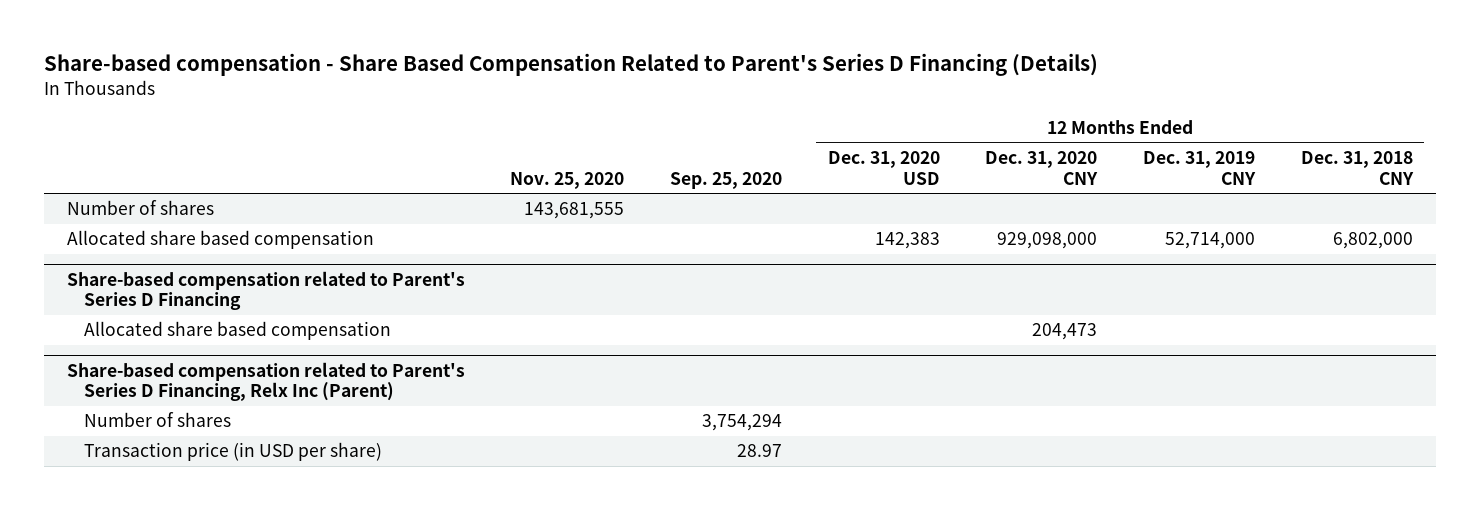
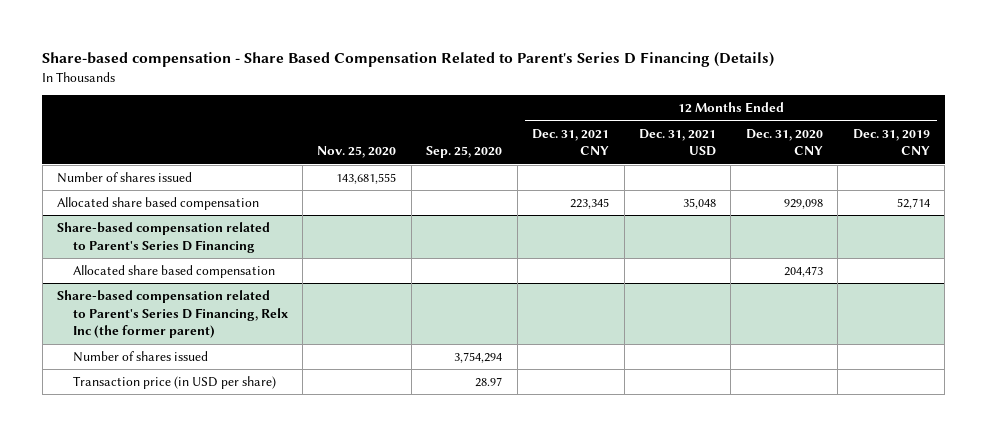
- | Nov. 25, 2020 | Sep. 25, 2020 | 12 Months Ended Dec. 31, 2020 USD | 12 Months Ended Dec. 31, 2020 CNY | 12 Months Ended Dec. 31, 2019 CNY | 12 Months Ended Dec. 31, 2018 CNY
+ | Nov. 25, 2020 | Sep. 25, 2020 | 12 Months Ended Dec. 31, 2021 CNY | 12 Months Ended Dec. 31, 2021 USD | 12 Months Ended Dec. 31, 2020 CNY | 12 Months Ended Dec. 31, 2019 CNY
- Number of shares | 143,681,555 | | | | |
- Allocated share based compensation | | | 142,383 | 929,098,000 | 52,714,000 | 6,802,000
+ Number of shares issued | 143,681,555 | | | | |
+ Allocated share based compensation | | | 223,345 | 35,048 | 929,098 | 52,714
- Share-based compensation related to Parent's Series D Financing, Relx Inc (Parent)
- Number of shares | | 3,754,294 | | | |
+ Share-based compensation related to Parent's Series D Financing, Relx Inc (the former parent)
+ Number of shares issued | | 3,754,294 | | | |

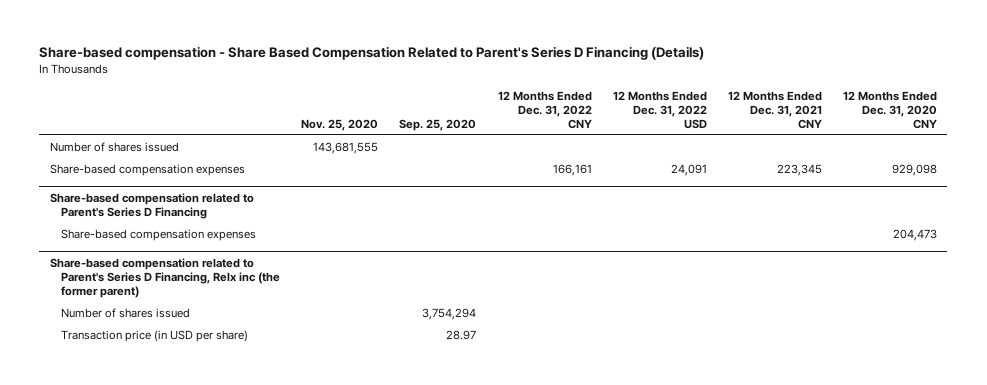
- | Nov. 25, 2020 | Sep. 25, 2020 | 12 Months Ended Dec. 31, 2021 CNY | 12 Months Ended Dec. 31, 2021 USD | 12 Months Ended Dec. 31, 2020 CNY | 12 Months Ended Dec. 31, 2019 CNY
+ | Nov. 25, 2020 | Sep. 25, 2020 | 12 Months Ended Dec. 31, 2022 CNY | 12 Months Ended Dec. 31, 2022 USD | 12 Months Ended Dec. 31, 2021 CNY | 12 Months Ended Dec. 31, 2020 CNY
- Allocated share based compensation | | | 223,345 | 35,048 | 929,098 | 52,714
+ Share-based compensation expenses | | | 166,161 | 24,091 | 223,345 | 929,098
@ Share-based compensation related to Parent's Series D Financing
- Allocated share based compensation | | | | | 204,473 |
- Share-based compensation related to Parent's Series D Financing, Relx Inc (the former parent)
@ Share-based compensation related to Parent's Series D Financing
+ Share-based compensation expenses | | | | | | 204,473
+ Share-based compensation related to Parent's Series D Financing, Relx inc (the former parent)

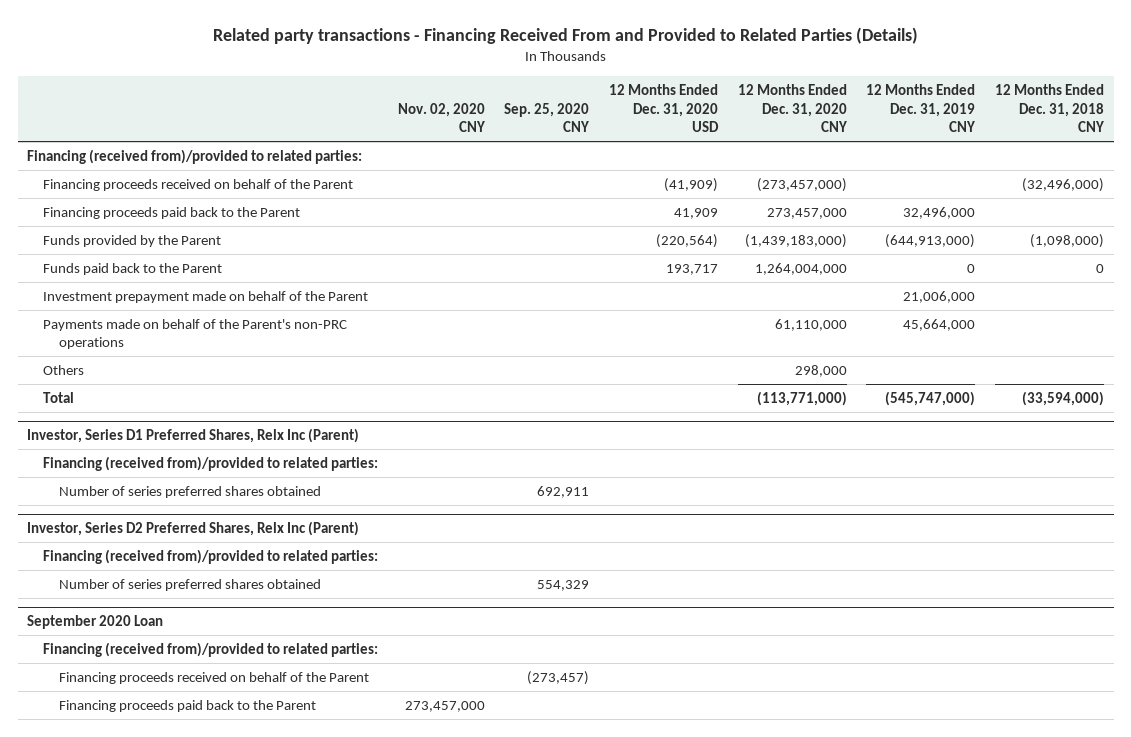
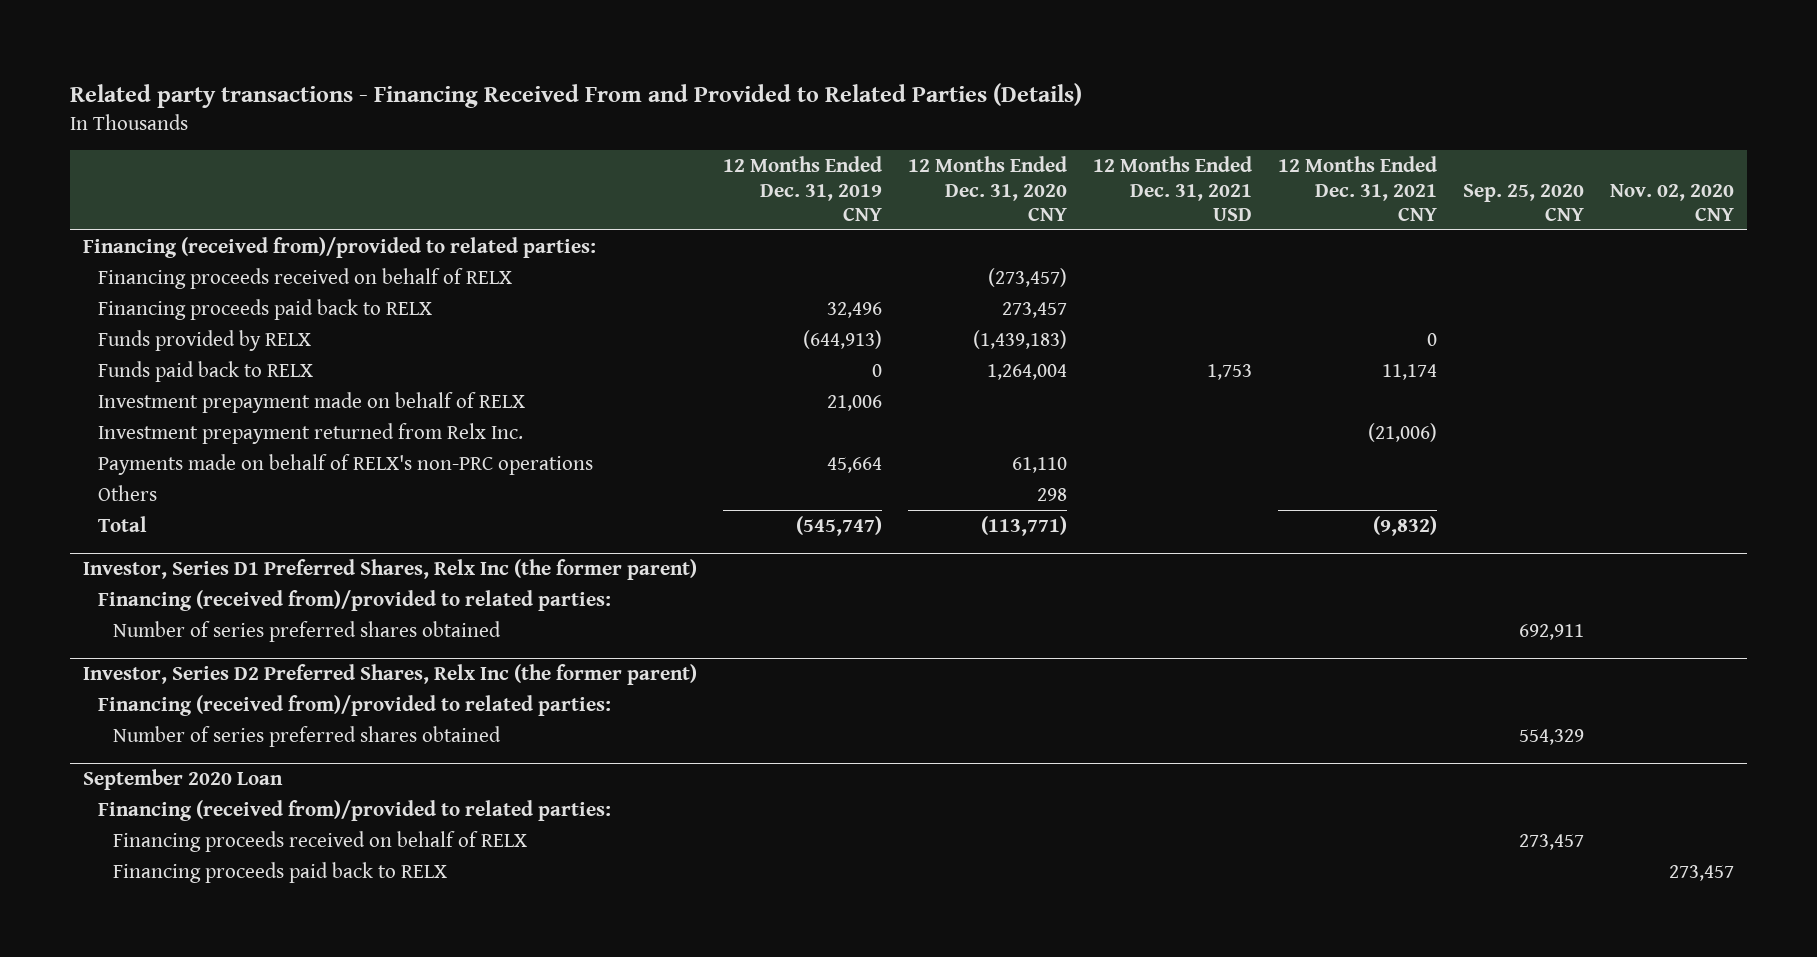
- | Nov. 02, 2020 CNY | Sep. 25, 2020 CNY | 12 Months Ended Dec. 31, 2020 USD | 12 Months Ended Dec. 31, 2020 CNY | 12 Months Ended Dec. 31, 2019 CNY | 12 Months Ended Dec. 31, 2018 CNY
+ | 12 Months Ended Dec. 31, 2019 CNY | 12 Months Ended Dec. 31, 2020 CNY | 12 Months Ended Dec. 31, 2021 USD | 12 Months Ended Dec. 31, 2021 CNY | Sep. 25, 2020 CNY | Nov. 02, 2020 CNY
- Financing proceeds received on behalf of the Parent | | | (41,909) | (273,457,000) | | (32,496,000)
- Financing proceeds paid back to the Parent | | | 41,909 | 273,457,000 | 32,496,000 |
- Funds provided by the Parent | | | (220,564) | (1,439,183,000) | (644,913,000) | (1,098,000)
- Funds paid back to the Parent | | | 193,717 | 1,264,004,000 | 0 | 0
- Investment prepayment made on behalf of the Parent | | | | | 21,006,000 |
- Payments made on behalf of the Parent's non-PRC operations | | | | 61,110,000 | 45,664,000 |
- Others | | | | 298,000 | |
- Total | | | | (113,771,000) | (545,747,000) | (33,594,000)
- Investor, Series D1 Preferred Shares, Relx Inc (Parent)
+ Financing proceeds received on behalf of RELX | | (273,457) | | | |
+ Financing proceeds paid back to RELX | 32,496 | 273,457 | | | |
+ Funds provided by RELX | (644,913) | (1,439,183) | | 0 | |
+ Funds paid back to RELX | 0 | 1,264,004 | 1,753 | 11,174 | |
+ Investment prepayment made on behalf of RELX | 21,006 | | | | |
+ Investment prepayment returned from Relx Inc. | | | | (21,006) | |
+ Payments made on behalf of RELX's non-PRC operations | 45,664 | 61,110 | | | |
+ Others | | 298 | | | |
+ Total | (545,747) | (113,771) | | (9,832) | |
+ Investor, Series D1 Preferred Shares, Relx Inc (the former parent)
- Investor, Series D2 Preferred Shares, Relx Inc (Parent)
+ Investor, Series D2 Preferred Shares, Relx Inc (the former parent)
@ September 2020 Loan
- Financing proceeds received on behalf of the Parent | | (273,457) | | | |
- Financing proceeds paid back to the Parent | 273,457,000 | | | | |
+ Financing proceeds received on behalf of RELX | | | | | 273,457 |
+ Financing proceeds paid back to RELX | | | | | | 273,457

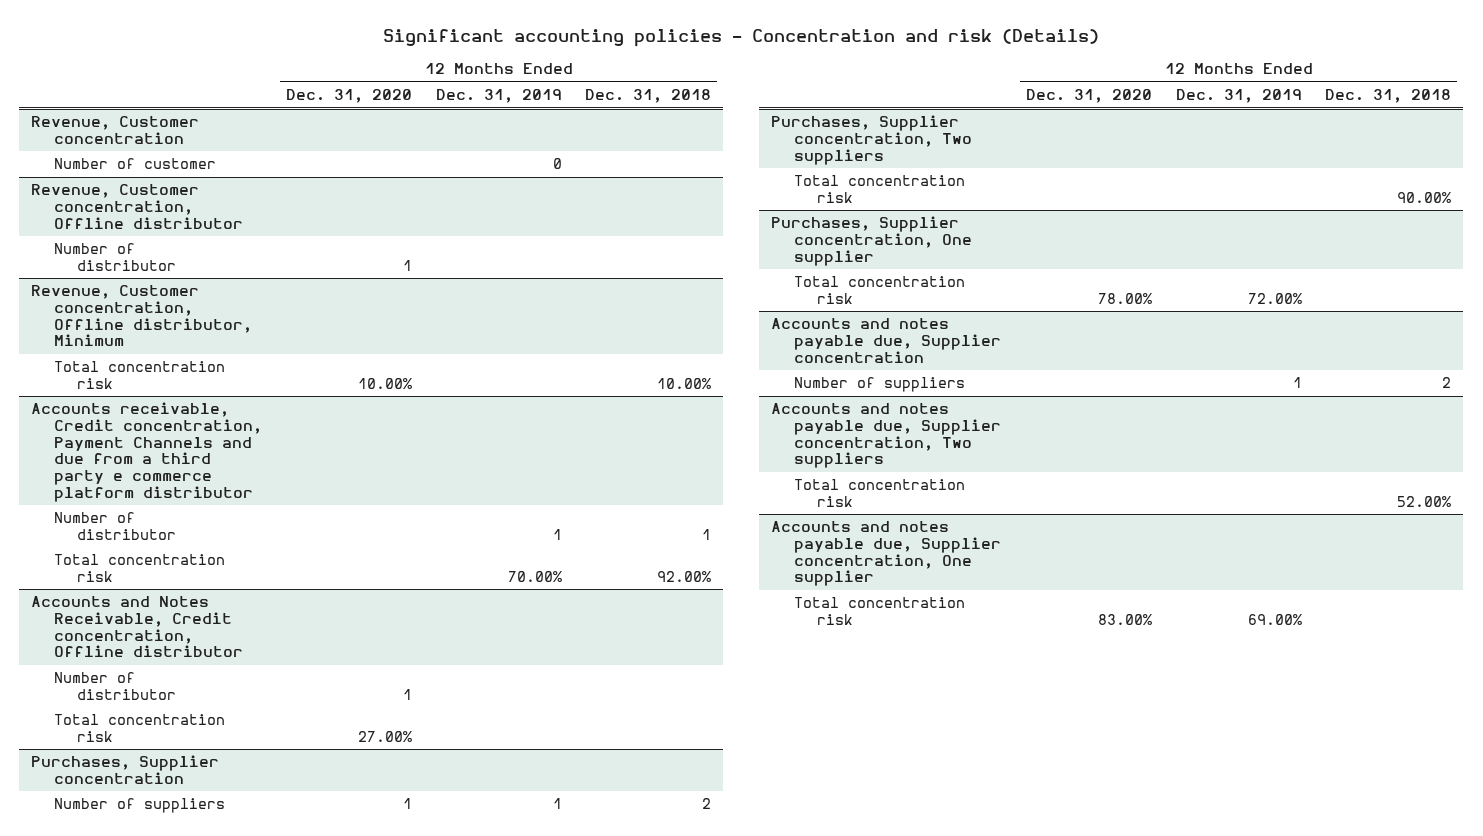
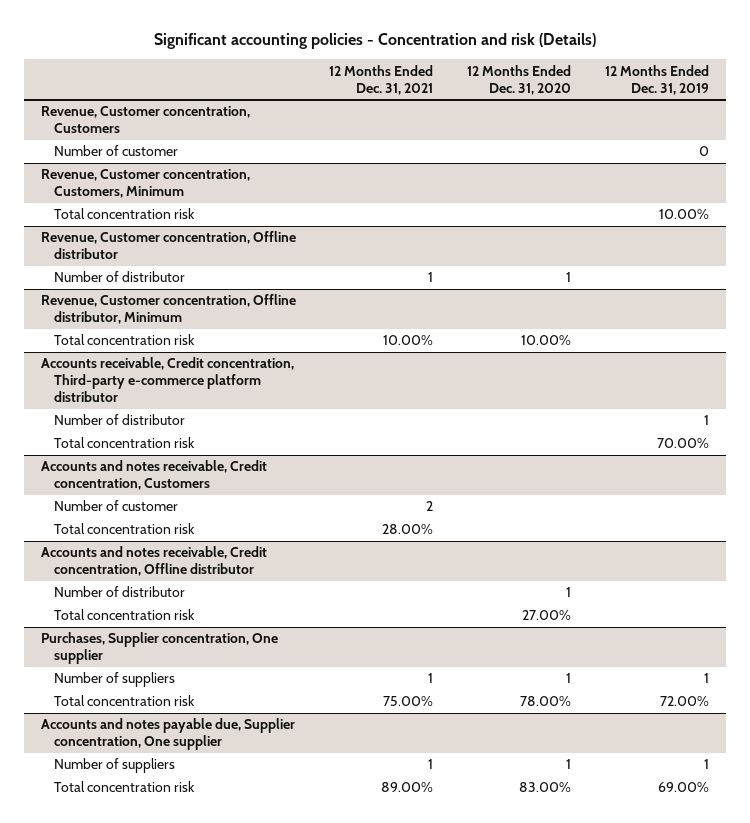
- | 12 Months Ended Dec. 31, 2020 | 12 Months Ended Dec. 31, 2019 | 12 Months Ended Dec. 31, 2018
+ | 12 Months Ended Dec. 31, 2021 | 12 Months Ended Dec. 31, 2020 | 12 Months Ended Dec. 31, 2019
- Revenue, Customer concentration
+ Revenue, Customer concentration, Customers
+ Revenue, Customer concentration, Customers, Minimum
+ Total concentration risk | | | 10.00%
- Accounts receivable, Credit concentration, Payment Channels and due from a third party e commerce platform distributor
+ Accounts receivable, Credit concentration, Third-party e-commerce platform distributor
- Accounts and Notes Receivable, Credit concentration, Offline distributor
+ Accounts and notes receivable, Credit concentration, Customers
+ Number of customer | 2 | |
+ Total concentration risk | 28.00% | |
+ Accounts and notes receivable, Credit concentration, Offline distributor
- Purchases, Supplier concentration
- Number of suppliers | 1 | 1 | 2
- Purchases, Supplier concentration, Two suppliers
- Total concentration risk | | | 90.00%
@ Purchases, Supplier concentration, One supplier
+ Number of suppliers | 1 | 1 | 1
- Accounts and notes payable due, Supplier concentration
- Number of suppliers | | 1 | 2
- Accounts and notes payable due, Supplier concentration, Two suppliers
- Total concentration risk | | | 52.00%
@ Accounts and notes payable due, Supplier concentration, One supplier
+ Number of suppliers | 1 | 1 | 1

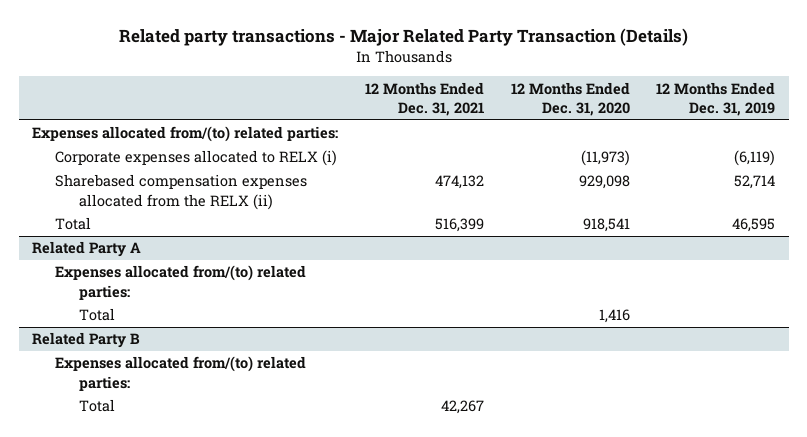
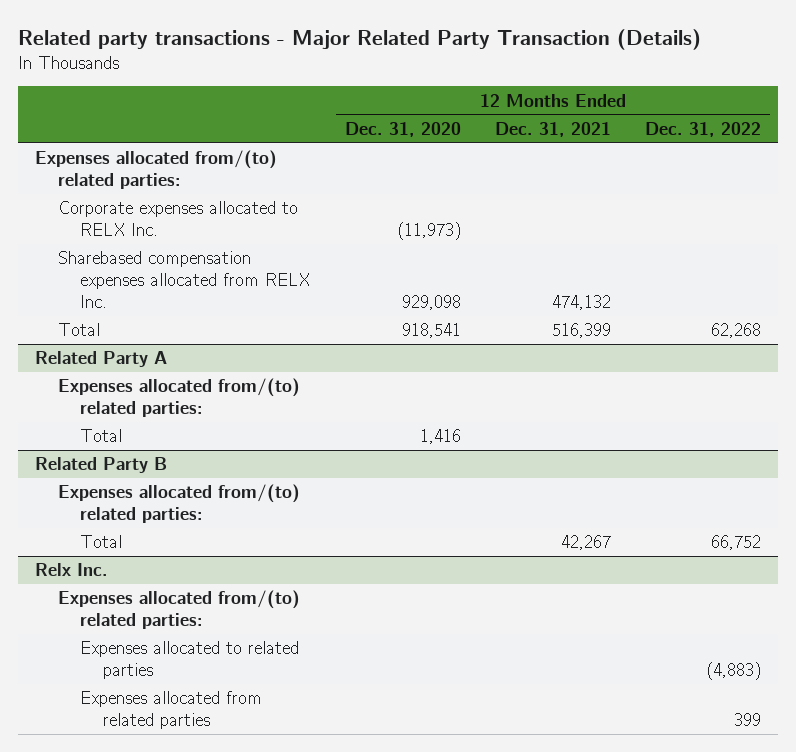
- | 12 Months Ended Dec. 31, 2021 | 12 Months Ended Dec. 31, 2020 | 12 Months Ended Dec. 31, 2019
+ | 12 Months Ended Dec. 31, 2020 | 12 Months Ended Dec. 31, 2021 | 12 Months Ended Dec. 31, 2022
- Corporate expenses allocated to RELX (i) | | (11,973) | (6,119)
- Sharebased compensation expenses allocated from the RELX (ii) | 474,132 | 929,098 | 52,714
+ Corporate expenses allocated to RELX Inc. | (11,973) | |
+ Sharebased compensation expenses allocated from RELX Inc. | 929,098 | 474,132 |
+ Relx Inc.
+ Expenses allocated from/(to) related parties:
+ Expenses allocated to related parties | | | (4,883)
+ Expenses allocated from related parties | | | 399

